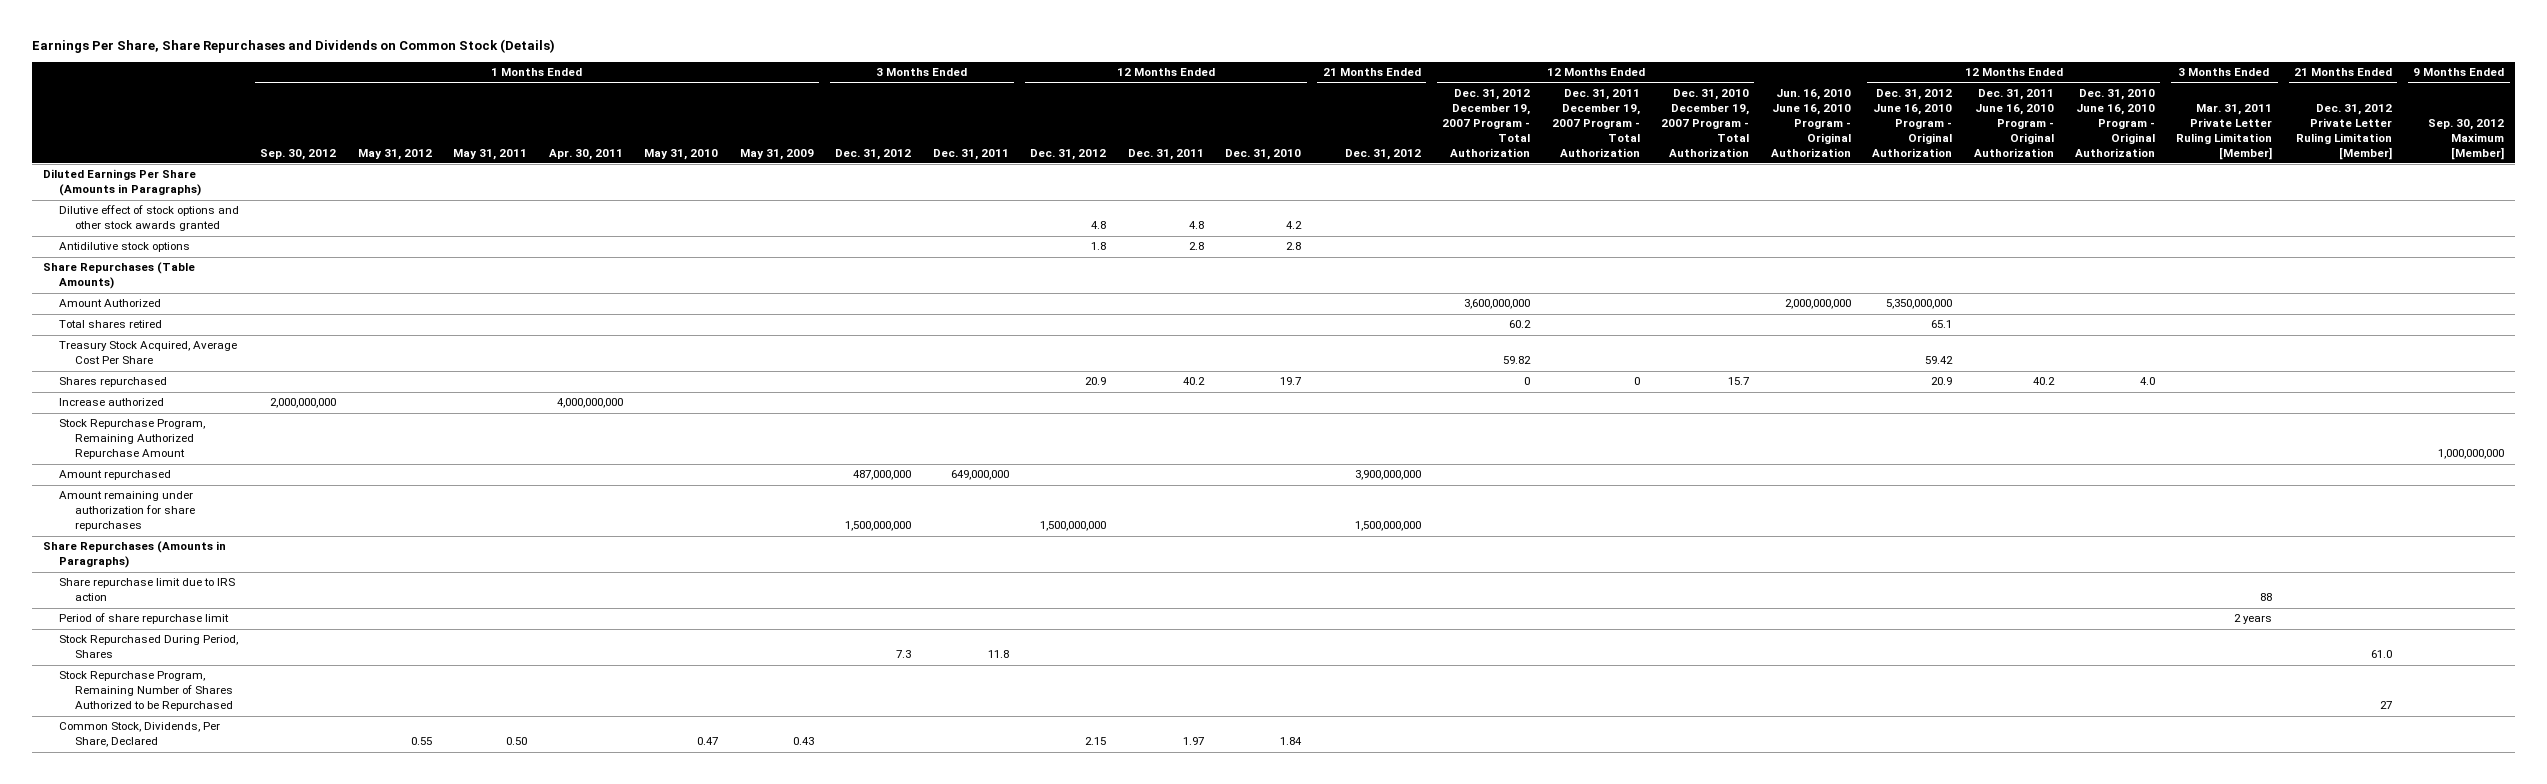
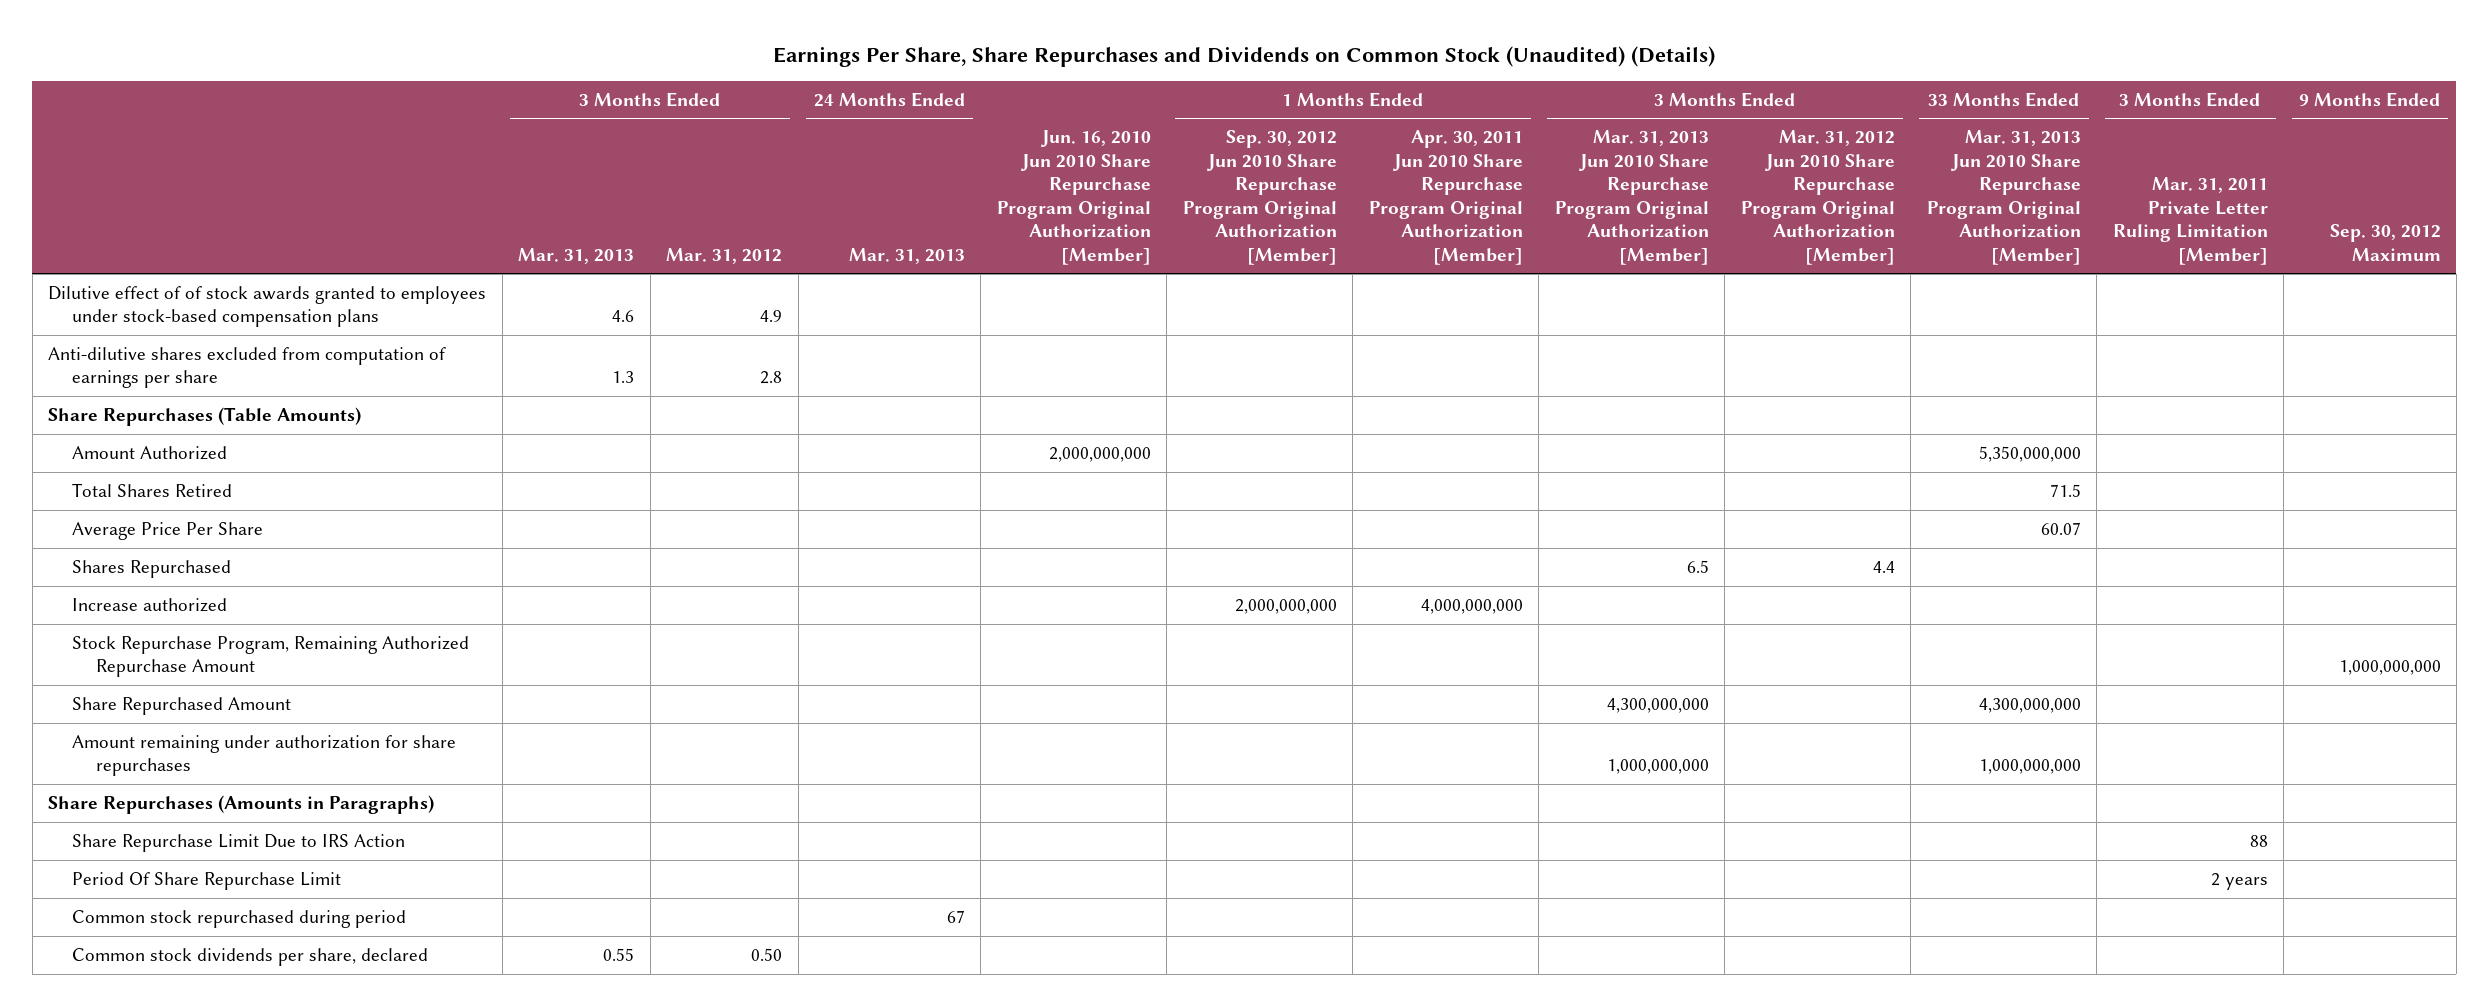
- Earnings Per Share, Share Repurchases and Dividends on Common Stock (Details)
+ Earnings Per Share, Share Repurchases and Dividends on Common Stock (Unaudited) (Details)
- | 1 Months Ended Sep. 30, 2012 | 1 Months Ended May 31, 2012 | 1 Months Ended May 31, 2011 | 1 Months Ended Apr. 30, 2011 | 1 Months Ended May 31, 2010 | 1 Months Ended May 31, 2009 | 3 Months Ended Dec. 31, 2012 | 3 Months Ended Dec. 31, 2011 | 12 Months Ended Dec. 31, 2012 | 12 Months Ended Dec. 31, 2011 | 12 Months Ended Dec. 31, 2010 | 21 Months Ended Dec. 31, 2012 | 12 Months Ended Dec. 31, 2012 December 19, 2007 Program - Total Authorization | 12 Months Ended Dec. 31, 2011 December 19, 2007 Program - Total Authorization | 12 Months Ended Dec. 31, 2010 December 19, 2007 Program - Total Authorization | Jun. 16, 2010 June 16, 2010 Program - Original Authorization | 12 Months Ended Dec. 31, 2012 June 16, 2010 Program - Original Authorization | 12 Months Ended Dec. 31, 2011 June 16, 2010 Program - Original Authorization | 12 Months Ended Dec. 31, 2010 June 16, 2010 Program - Original Authorization | 3 Months Ended Mar. 31, 2011 Private Letter Ruling Limitation [Member] | 21 Months Ended Dec. 31, 2012 Private Letter Ruling Limitation [Member] | 9 Months Ended Sep. 30, 2012 Maximum [Member]
+ | 3 Months Ended Mar. 31, 2013 | 3 Months Ended Mar. 31, 2012 | 24 Months Ended Mar. 31, 2013 | Jun. 16, 2010 Jun 2010 Share Repurchase Program Original Authorization [Member] | 1 Months Ended Sep. 30, 2012 Jun 2010 Share Repurchase Program Original Authorization [Member] | 1 Months Ended Apr. 30, 2011 Jun 2010 Share Repurchase Program Original Authorization [Member] | 3 Months Ended Mar. 31, 2013 Jun 2010 Share Repurchase Program Original Authorization [Member] | 3 Months Ended Mar. 31, 2012 Jun 2010 Share Repurchase Program Original Authorization [Member] | 33 Months Ended Mar. 31, 2013 Jun 2010 Share Repurchase Program Original Authorization [Member] | 3 Months Ended Mar. 31, 2011 Private Letter Ruling Limitation [Member] | 9 Months Ended Sep. 30, 2012 Maximum
- Diluted Earnings Per Share (Amounts in Paragraphs)
- Dilutive effect of stock options and other stock awards granted | | | | | | | | | 4.8 | 4.8 | 4.2 | | | | | | | | | | |
- Antidilutive stock options | | | | | | | | | 1.8 | 2.8 | 2.8 | | | | | | | | | | |
+ Dilutive effect of of stock awards granted to employees under stock-based compensation plans | 4.6 | 4.9 | | | | | | | | |
+ Anti-dilutive shares excluded from computation of earnings per share | 1.3 | 2.8 | | | | | | | | |
- Total shares retired | | | | | | | | | | | | | 60.2 | | | | 65.1 | | | | |
- Treasury Stock Acquired, Average Cost Per Share | | | | | | | | | | | | | 59.82 | | | | 59.42 | | | | |
- Shares repurchased | | | | | | | | | 20.9 | 40.2 | 19.7 | | 0 | 0 | 15.7 | | 20.9 | 40.2 | 4.0 | | |
+ Total Shares Retired | | | | | | | | | 71.5 | |
+ Average Price Per Share | | | | | | | | | 60.07 | |
+ Shares Repurchased | | | | | | | 6.5 | 4.4 | | |
- Amount repurchased | | | | | | | 487,000,000 | 649,000,000 | | | | 3,900,000,000 | | | | | | | | | |
+ Share Repurchased Amount | | | | | | | 4,300,000,000 | | 4,300,000,000 | |
- Share repurchase limit due to IRS action | | | | | | | | | | | | | | | | | | | | 88 | |
- Period of share repurchase limit | | | | | | | | | | | | | | | | | | | | 2 years | |
- Stock Repurchased During Period, Shares | | | | | | | 7.3 | 11.8 | | | | | | | | | | | | | 61.0 |
- Stock Repurchase Program, Remaining Number of Shares Authorized to be Repurchased | | | | | | | | | | | | | | | | | | | | | 27 |
- Common Stock, Dividends, Per Share, Declared | | 0.55 | 0.50 | | 0.47 | 0.43 | | | 2.15 | 1.97 | 1.84 | | | | | | | | | | |
+ Share Repurchase Limit Due to IRS Action | | | | | | | | | | 88 |
+ Period Of Share Repurchase Limit | | | | | | | | | | 2 years |
+ Common stock repurchased during period | | | 67 | | | | | | | |
+ Common stock dividends per share, declared | 0.55 | 0.50 | | | | | | | | |

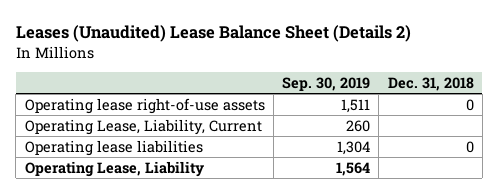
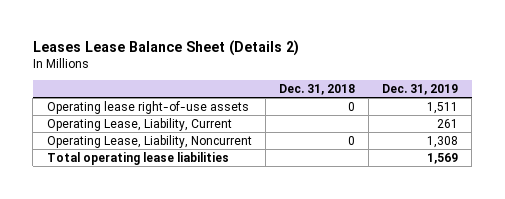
- Leases (Unaudited) Lease Balance Sheet (Details 2)
+ Leases Lease Balance Sheet (Details 2)
- | Sep. 30, 2019 | Dec. 31, 2018
+ | Dec. 31, 2018 | Dec. 31, 2019
- Operating lease liabilities | 1,304 | 0
- Operating Lease, Liability | 1,564 |
+ Operating Lease, Liability, Noncurrent | 0 | 1,308
+ Total operating lease liabilities | | 1,569

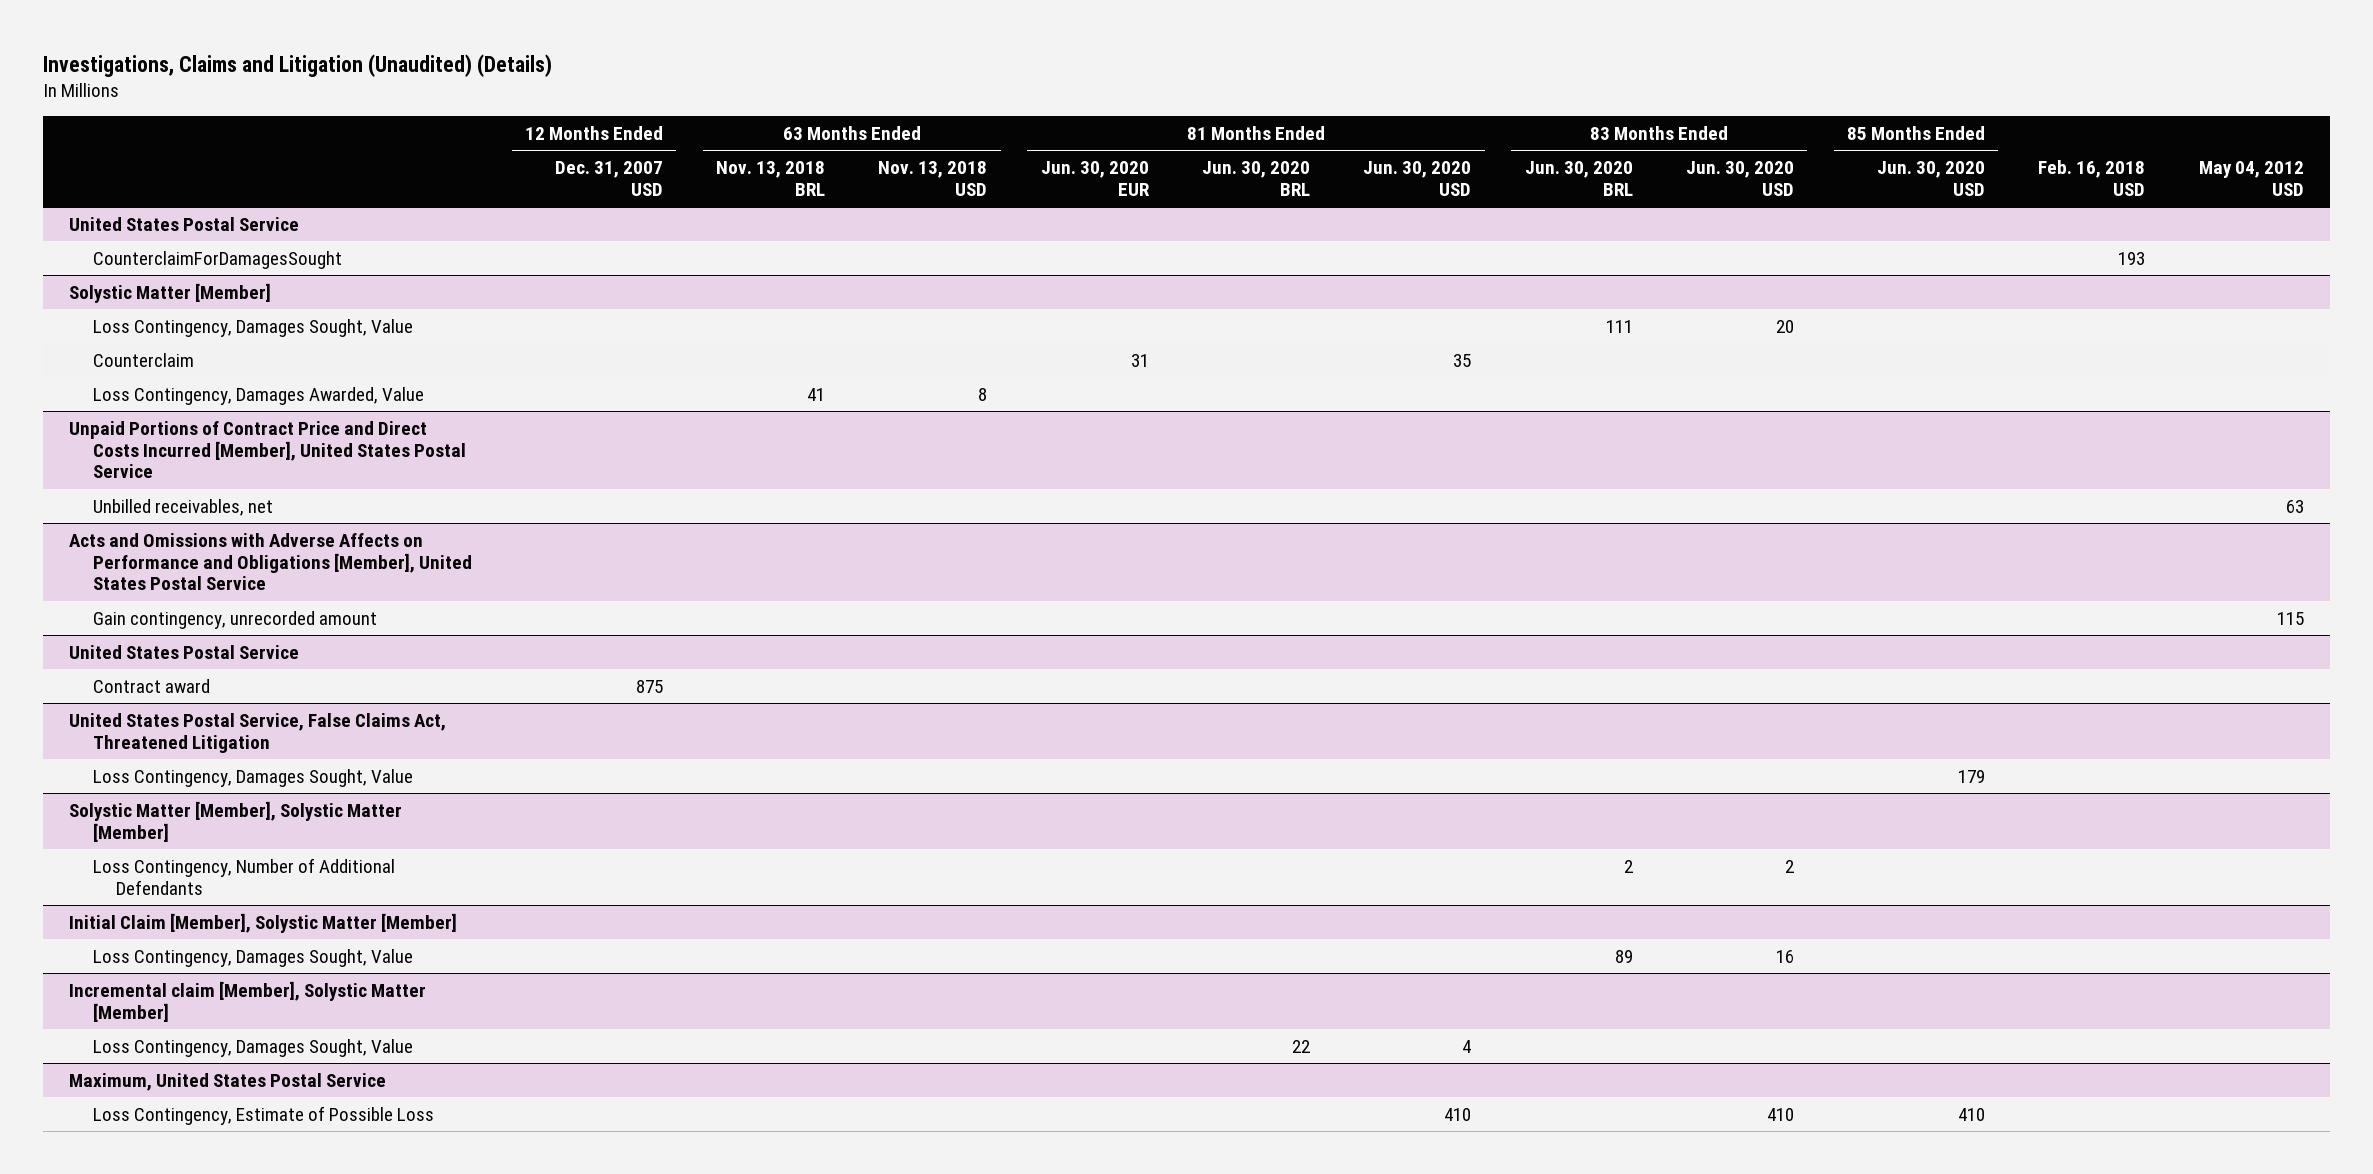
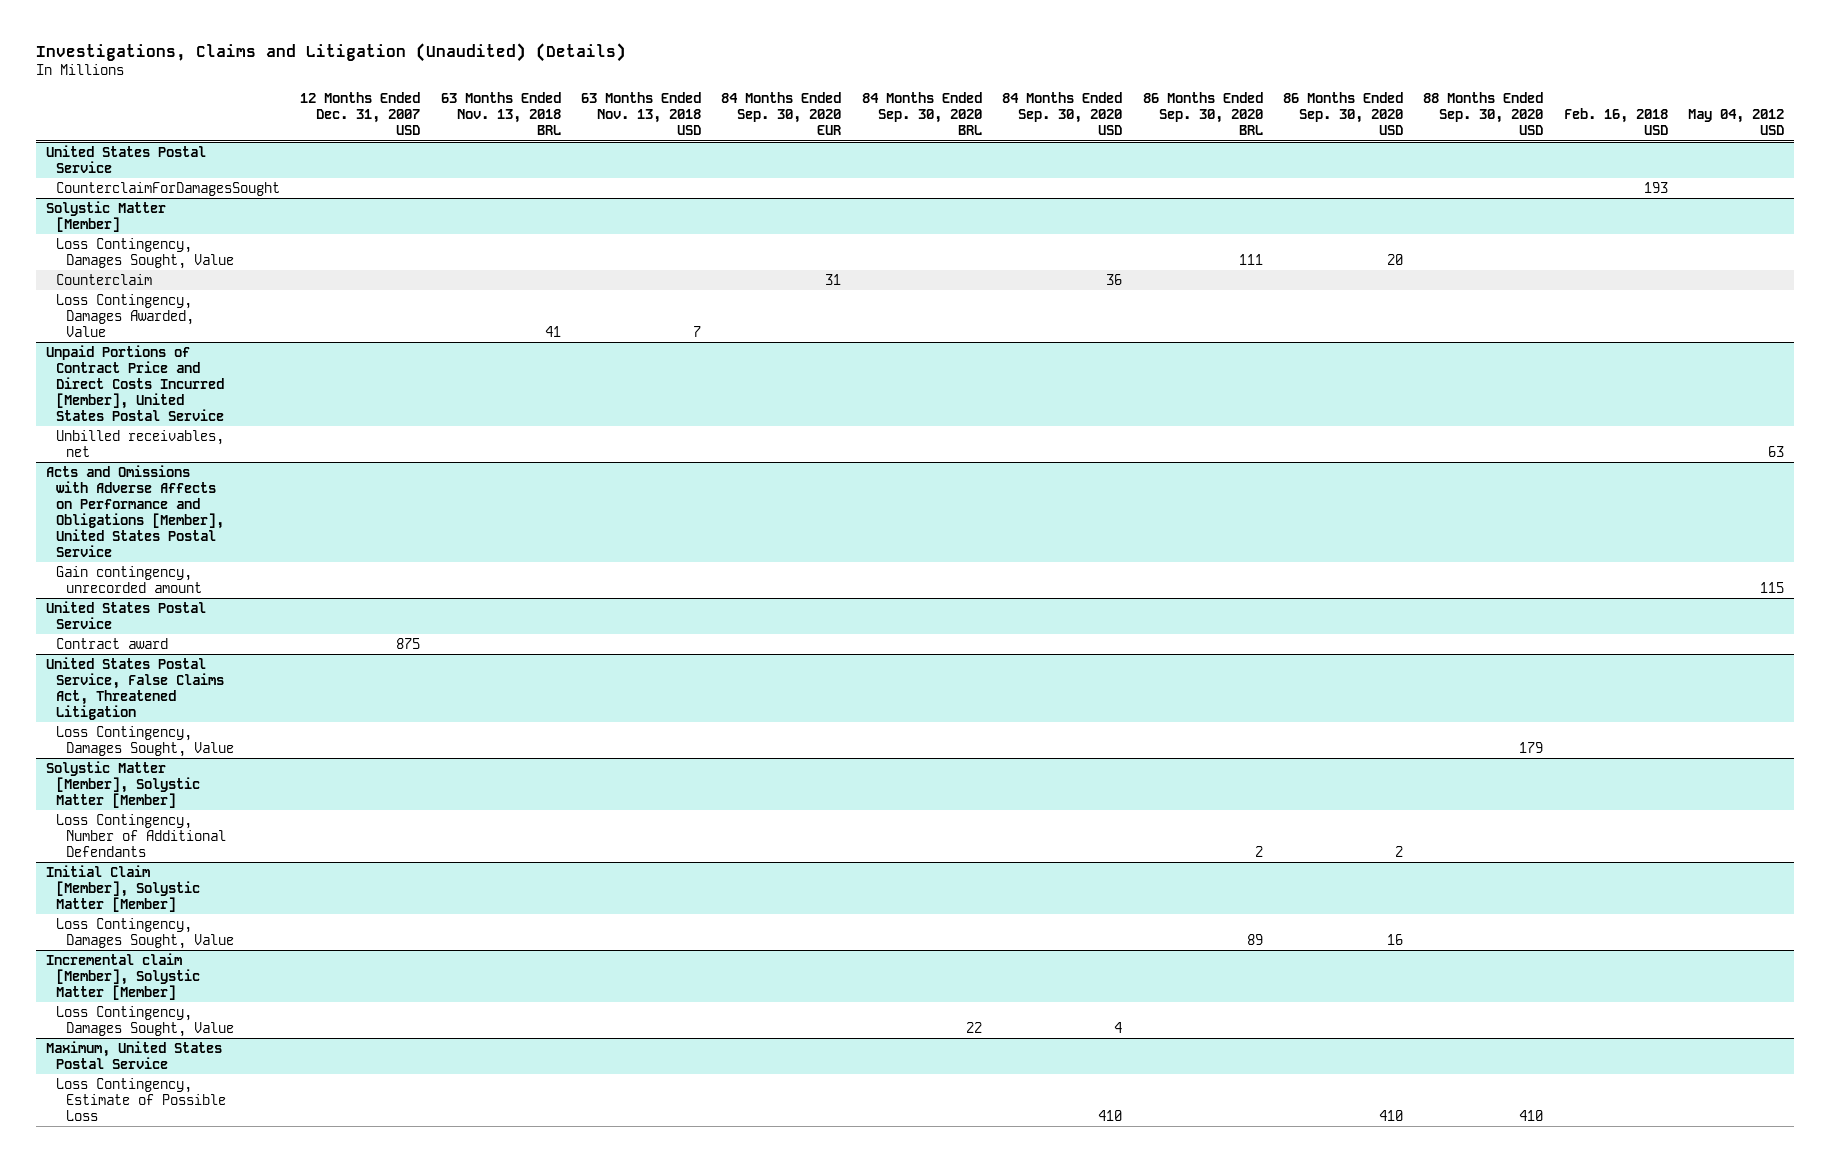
- | 12 Months Ended Dec. 31, 2007 USD | 63 Months Ended Nov. 13, 2018 BRL | 63 Months Ended Nov. 13, 2018 USD | 81 Months Ended Jun. 30, 2020 EUR | 81 Months Ended Jun. 30, 2020 BRL | 81 Months Ended Jun. 30, 2020 USD | 83 Months Ended Jun. 30, 2020 BRL | 83 Months Ended Jun. 30, 2020 USD | 85 Months Ended Jun. 30, 2020 USD | Feb. 16, 2018 USD | May 04, 2012 USD
+ | 12 Months Ended Dec. 31, 2007 USD | 63 Months Ended Nov. 13, 2018 BRL | 63 Months Ended Nov. 13, 2018 USD | 84 Months Ended Sep. 30, 2020 EUR | 84 Months Ended Sep. 30, 2020 BRL | 84 Months Ended Sep. 30, 2020 USD | 86 Months Ended Sep. 30, 2020 BRL | 86 Months Ended Sep. 30, 2020 USD | 88 Months Ended Sep. 30, 2020 USD | Feb. 16, 2018 USD | May 04, 2012 USD
@ Solystic Matter [Member]
- Loss Contingency, Damages Awarded, Value | | 41 | 8 | | | | | | | |
+ Loss Contingency, Damages Awarded, Value | | 41 | 7 | | | | | | | |

